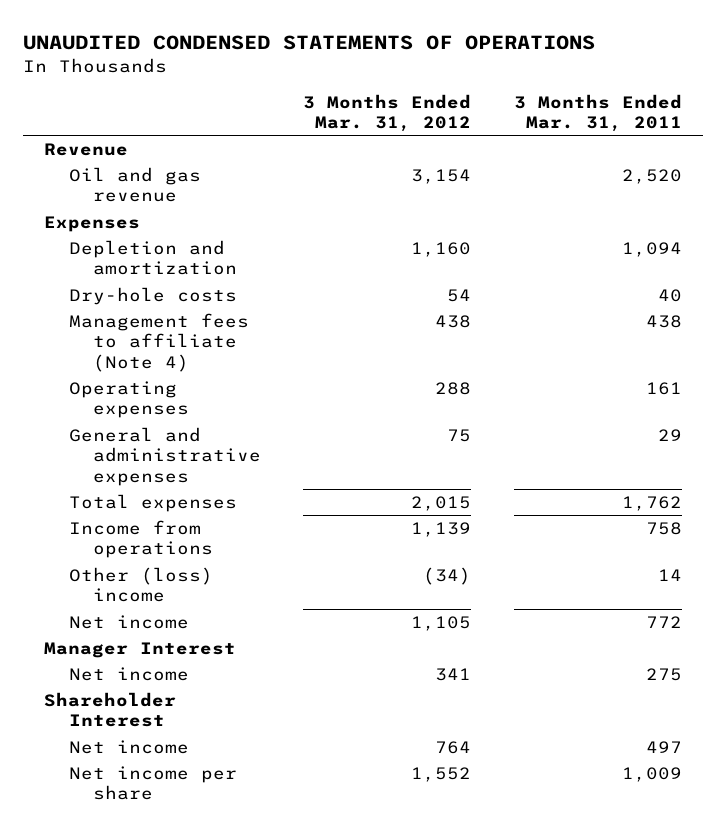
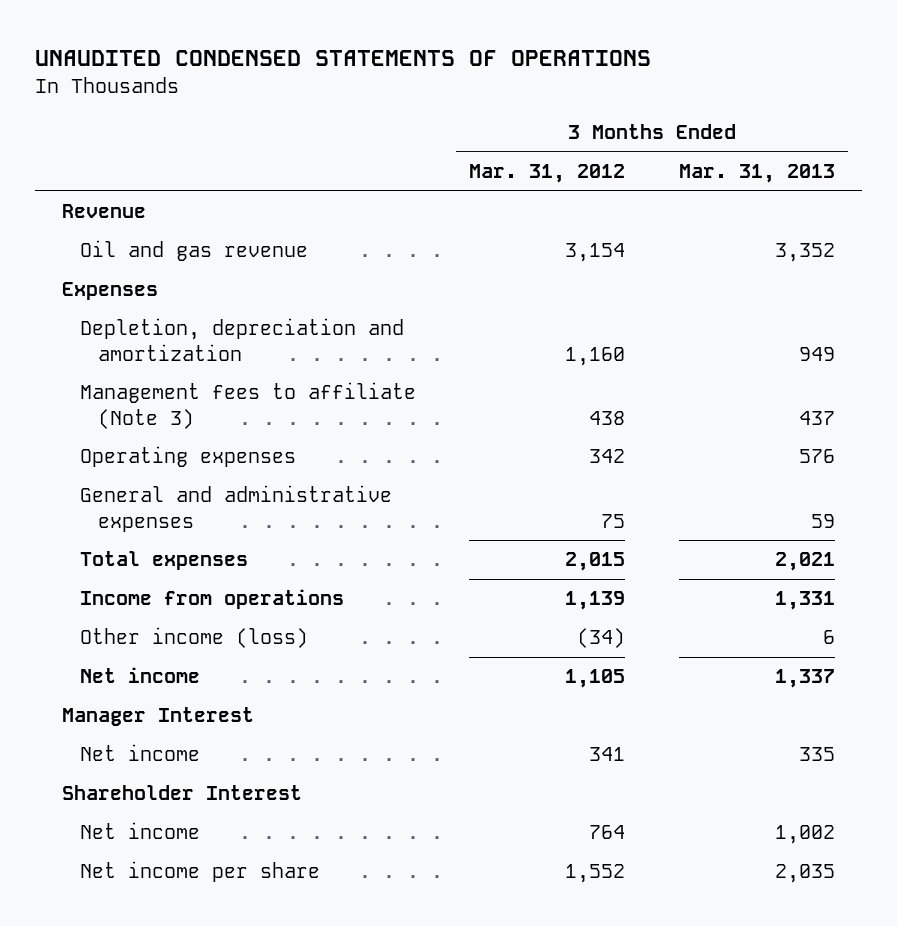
- | 3 Months Ended Mar. 31, 2012 | 3 Months Ended Mar. 31, 2011
+ | 3 Months Ended Mar. 31, 2012 | 3 Months Ended Mar. 31, 2013
- Depletion and amortization | 1,160 | 1,094
- Dry-hole costs | 54 | 40
- Management fees to affiliate (Note 4) | 438 | 438
- Operating expenses | 288 | 161
+ Depletion, depreciation and amortization | 1,160 | 949
+ Management fees to affiliate (Note 3) | 438 | 437
+ Operating expenses | 342 | 576
- Other (loss) income | (34) | 14
+ Other income (loss) | (34) | 6

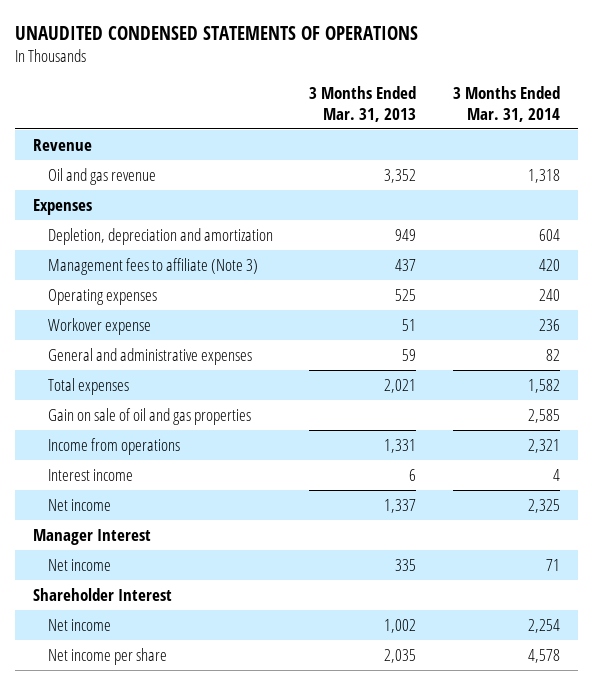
- | 3 Months Ended Mar. 31, 2012 | 3 Months Ended Mar. 31, 2013
+ | 3 Months Ended Mar. 31, 2013 | 3 Months Ended Mar. 31, 2014
- Operating expenses | 342 | 576
+ Operating expenses | 525 | 240
+ Workover expense | 51 | 236
+ Gain on sale of oil and gas properties | | 2,585
- Other income (loss) | (34) | 6
+ Interest income | 6 | 4

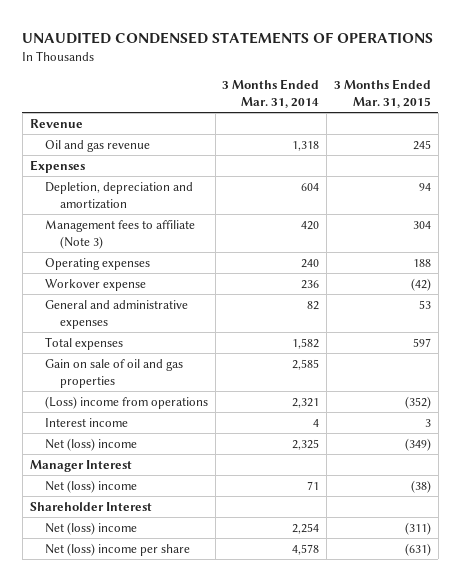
- | 3 Months Ended Mar. 31, 2013 | 3 Months Ended Mar. 31, 2014
+ | 3 Months Ended Mar. 31, 2014 | 3 Months Ended Mar. 31, 2015
- Income from operations | 1,331 | 2,321
+ (Loss) income from operations | 2,321 | (352)
- Net income | 1,337 | 2,325
+ Net (loss) income | 2,325 | (349)
- Net income | 335 | 71
+ Net (loss) income | 71 | (38)
- Net income | 1,002 | 2,254
- Net income per share | 2,035 | 4,578
+ Net (loss) income | 2,254 | (311)
+ Net (loss) income per share | 4,578 | (631)

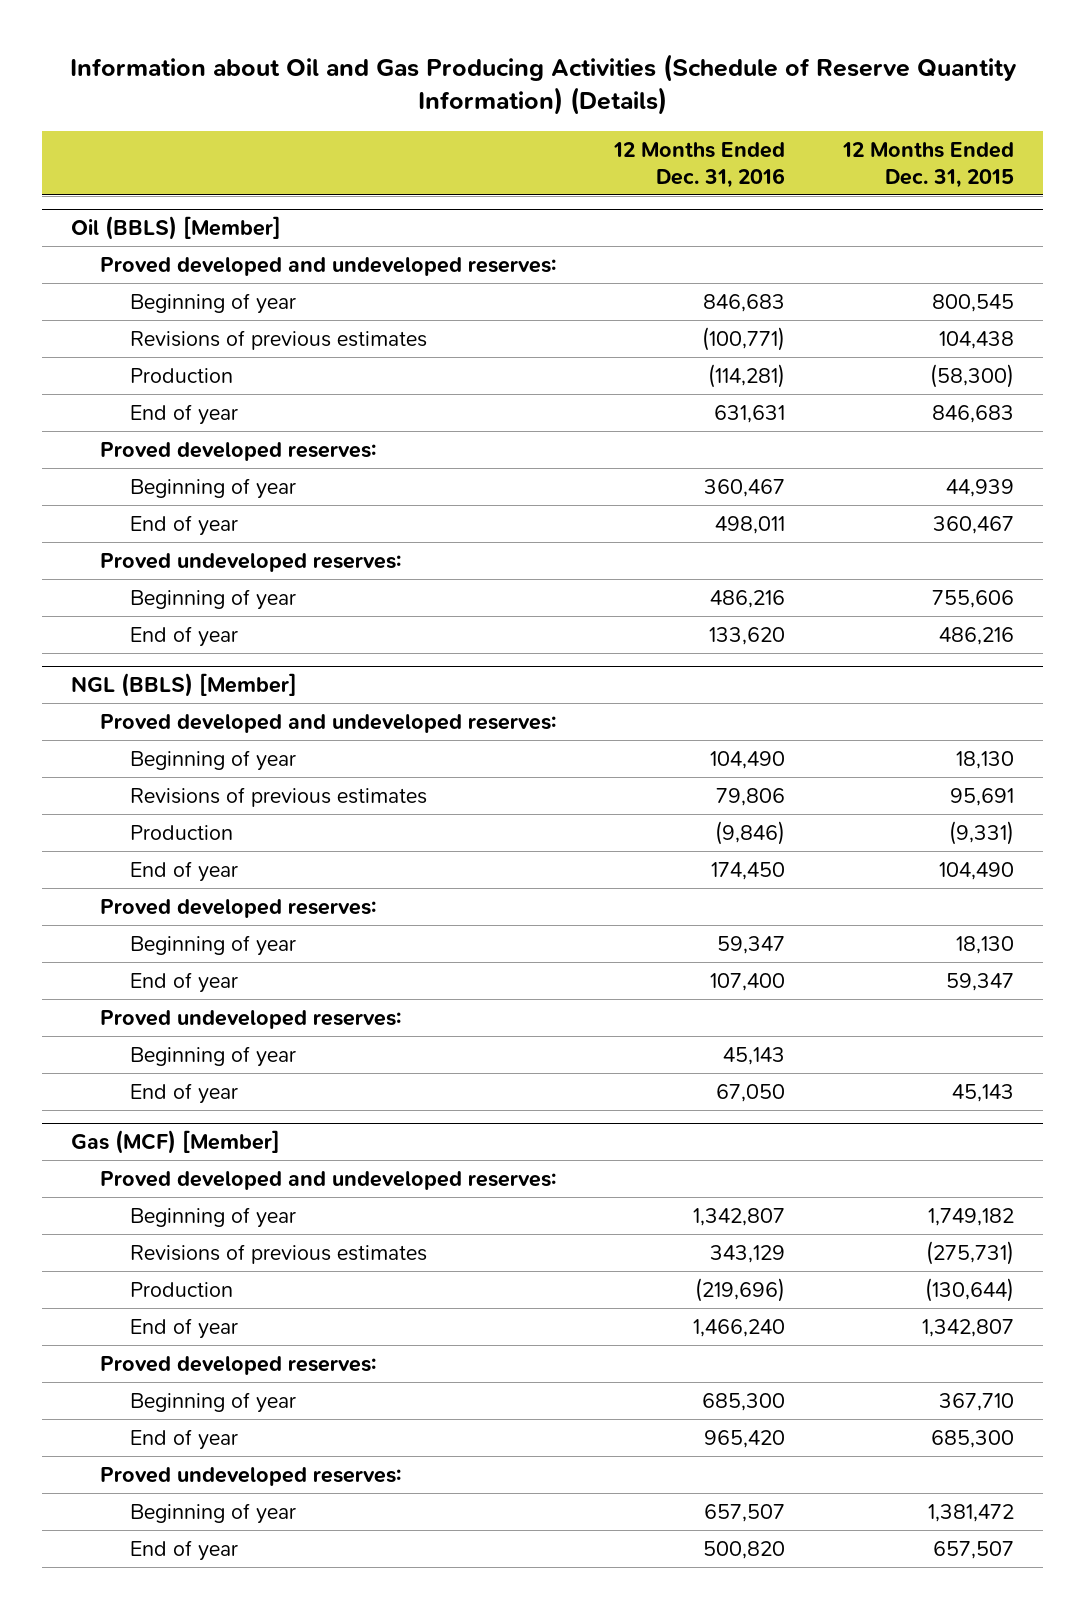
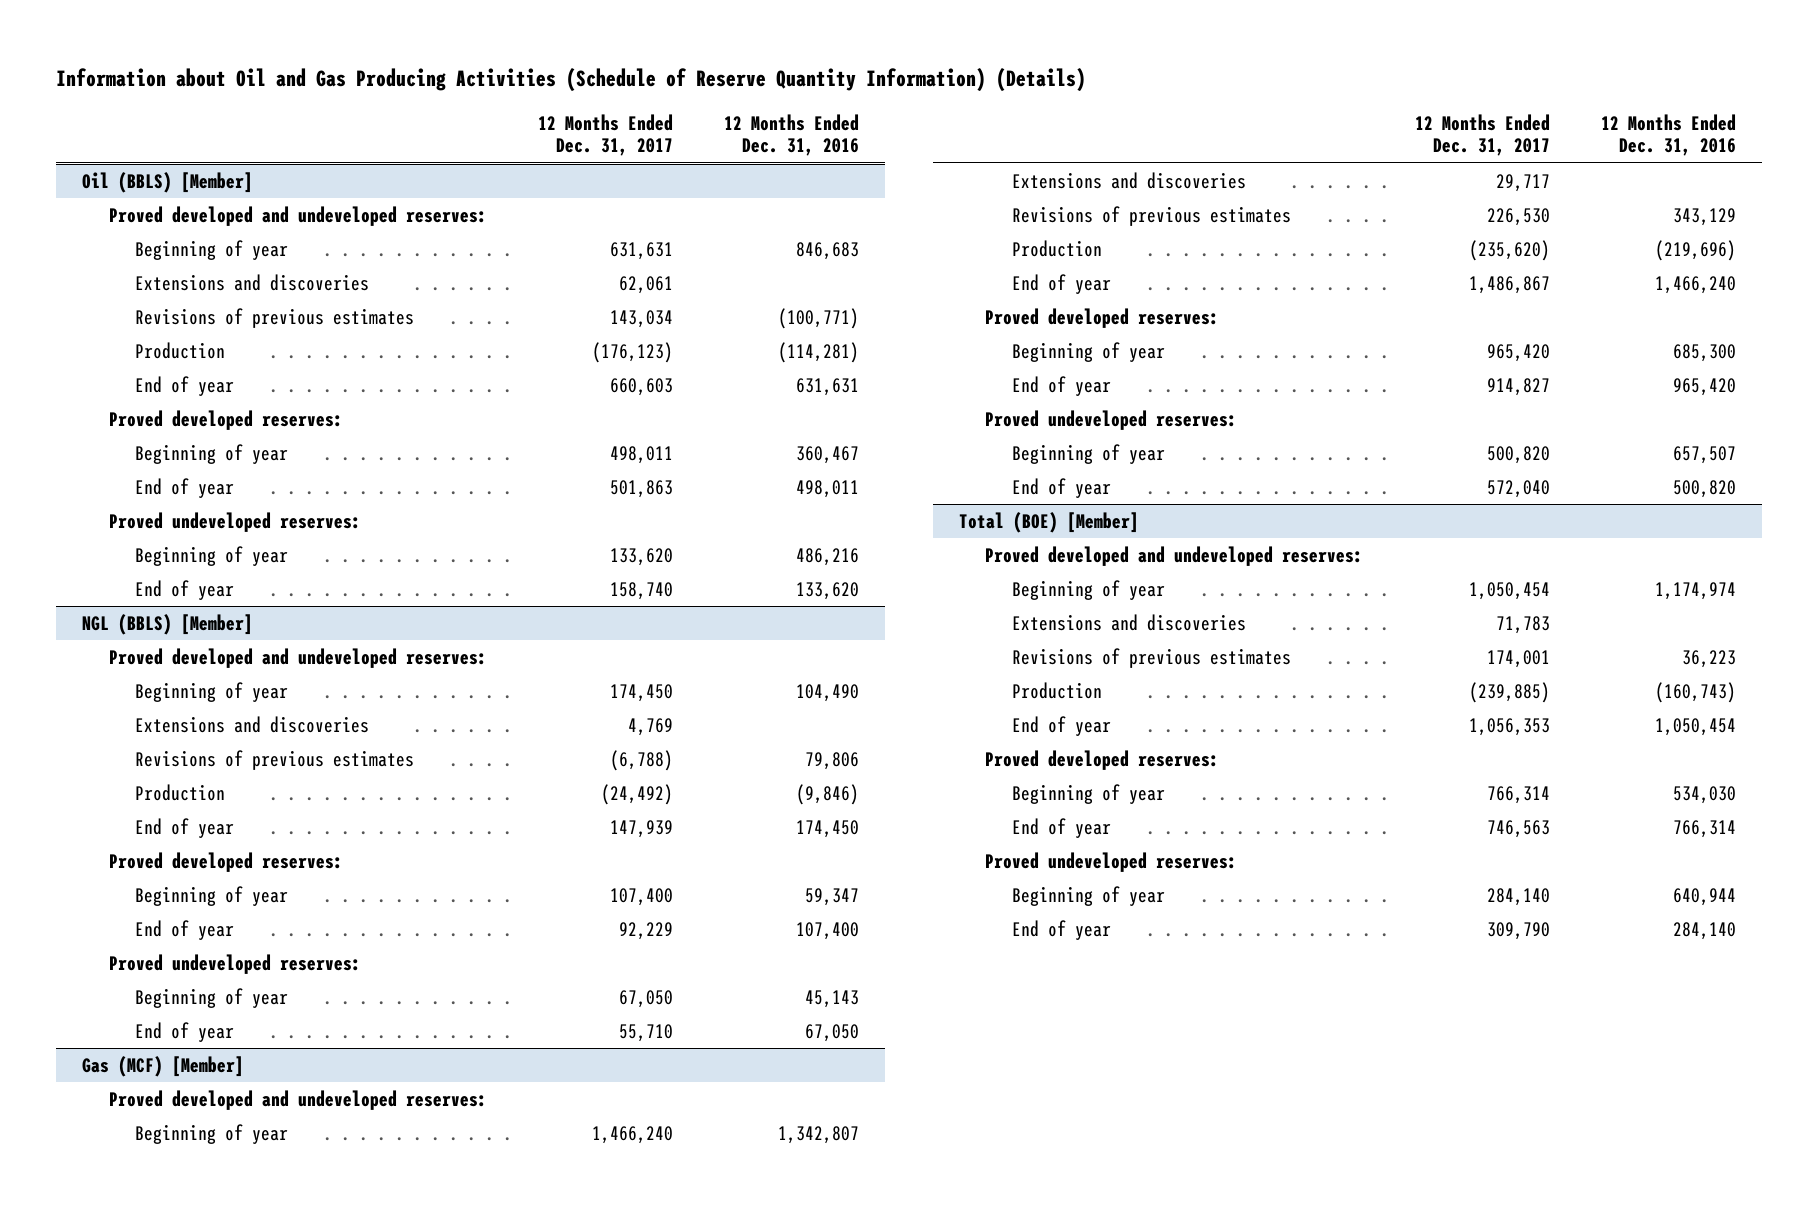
- | 12 Months Ended Dec. 31, 2016 | 12 Months Ended Dec. 31, 2015
+ | 12 Months Ended Dec. 31, 2017 | 12 Months Ended Dec. 31, 2016
@ Oil (BBLS) [Member]
+ Extensions and discoveries | 62,061 |
@ NGL (BBLS) [Member]
+ Extensions and discoveries | 4,769 |
@ Gas (MCF) [Member]
+ Extensions and discoveries | 29,717 |
+ Total (BOE) [Member]
+ Proved developed and undeveloped reserves:
+ Beginning of year | 1,050,454 | 1,174,974
+ Extensions and discoveries | 71,783 |
+ Revisions of previous estimates | 174,001 | 36,223
+ Production | (239,885) | (160,743)
+ End of year | 1,056,353 | 1,050,454
+ Proved developed reserves:
+ Beginning of year | 766,314 | 534,030
+ End of year | 746,563 | 766,314
+ Proved undeveloped reserves:
+ Beginning of year | 284,140 | 640,944
+ End of year | 309,790 | 284,140

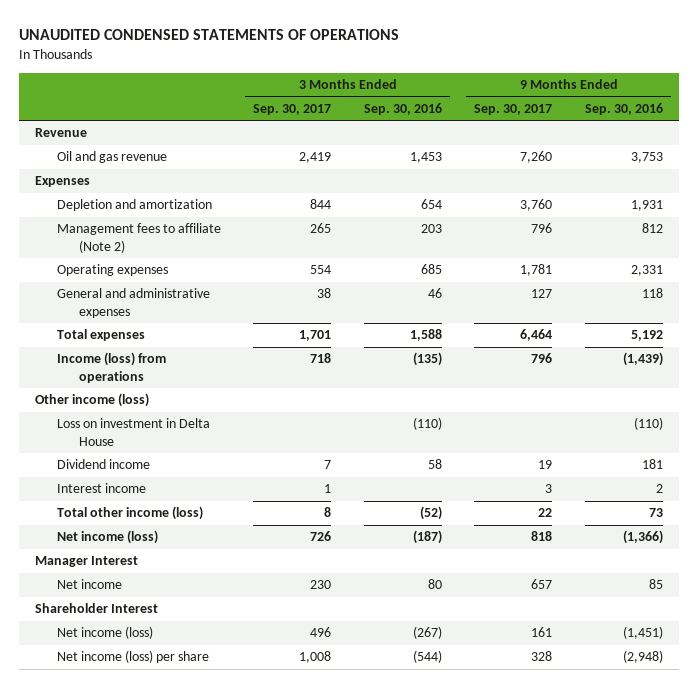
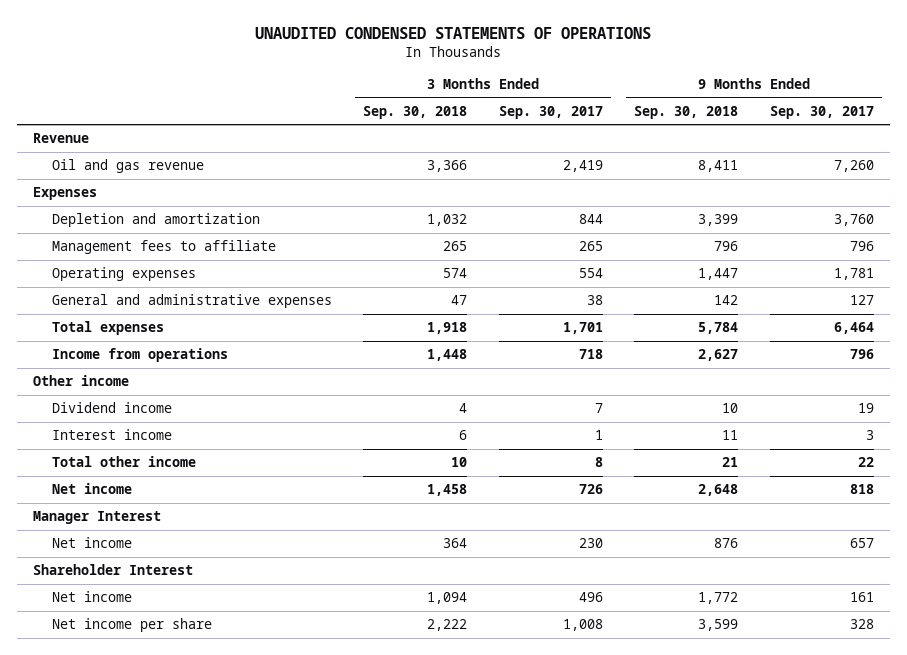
- | 3 Months Ended Sep. 30, 2017 | 3 Months Ended Sep. 30, 2016 | 9 Months Ended Sep. 30, 2017 | 9 Months Ended Sep. 30, 2016
+ | 3 Months Ended Sep. 30, 2018 | 3 Months Ended Sep. 30, 2017 | 9 Months Ended Sep. 30, 2018 | 9 Months Ended Sep. 30, 2017
- Management fees to affiliate (Note 2) | 265 | 203 | 796 | 812
+ Management fees to affiliate | 265 | 265 | 796 | 796
- Income (loss) from operations | 718 | (135) | 796 | (1,439)
- Other income (loss)
- Loss on investment in Delta House | | (110) | | (110)
+ Income from operations | 1,448 | 718 | 2,627 | 796
+ Other income
- Total other income (loss) | 8 | (52) | 22 | 73
- Net income (loss) | 726 | (187) | 818 | (1,366)
+ Total other income | 10 | 8 | 21 | 22
+ Net income | 1,458 | 726 | 2,648 | 818
- Net income (loss) | 496 | (267) | 161 | (1,451)
- Net income (loss) per share | 1,008 | (544) | 328 | (2,948)
+ Net income | 1,094 | 496 | 1,772 | 161
+ Net income per share | 2,222 | 1,008 | 3,599 | 328

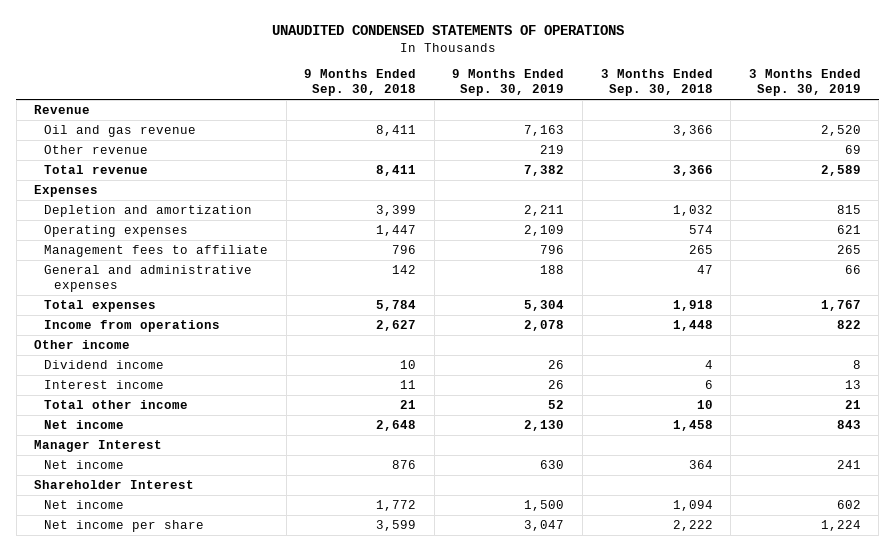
- | 3 Months Ended Sep. 30, 2018 | 3 Months Ended Sep. 30, 2017 | 9 Months Ended Sep. 30, 2018 | 9 Months Ended Sep. 30, 2017
+ | 9 Months Ended Sep. 30, 2018 | 9 Months Ended Sep. 30, 2019 | 3 Months Ended Sep. 30, 2018 | 3 Months Ended Sep. 30, 2019
+ Other revenue | | 219 | | 69
+ Total revenue | 8,411 | 7,382 | 3,366 | 2,589
moved down: Management fees to affiliate | 796 | 796 | 265 | 265

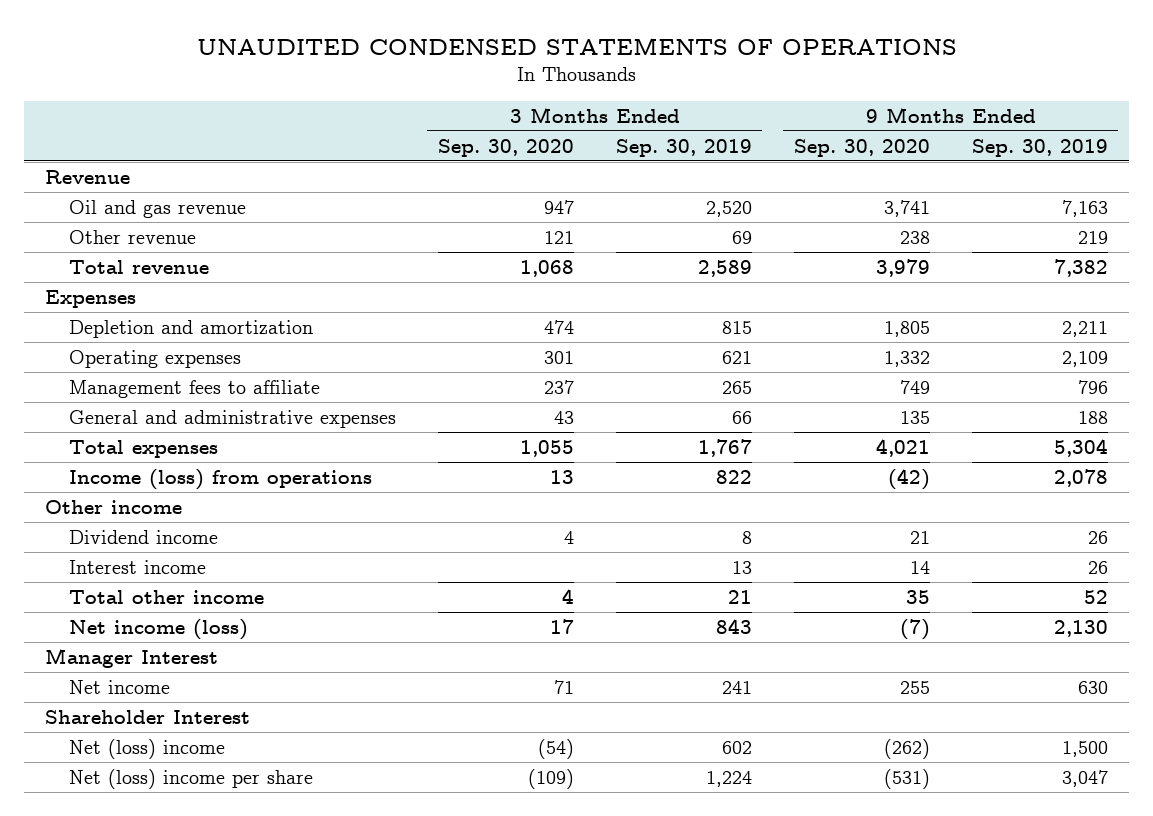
- | 9 Months Ended Sep. 30, 2018 | 9 Months Ended Sep. 30, 2019 | 3 Months Ended Sep. 30, 2018 | 3 Months Ended Sep. 30, 2019
+ | 3 Months Ended Sep. 30, 2020 | 3 Months Ended Sep. 30, 2019 | 9 Months Ended Sep. 30, 2020 | 9 Months Ended Sep. 30, 2019
- Income from operations | 2,627 | 2,078 | 1,448 | 822
+ Income (loss) from operations | 13 | 822 | (42) | 2,078
- Net income | 2,648 | 2,130 | 1,458 | 843
+ Net income (loss) | 17 | 843 | (7) | 2,130
- Net income | 1,772 | 1,500 | 1,094 | 602
- Net income per share | 3,599 | 3,047 | 2,222 | 1,224
+ Net (loss) income | (54) | 602 | (262) | 1,500
+ Net (loss) income per share | (109) | 1,224 | (531) | 3,047

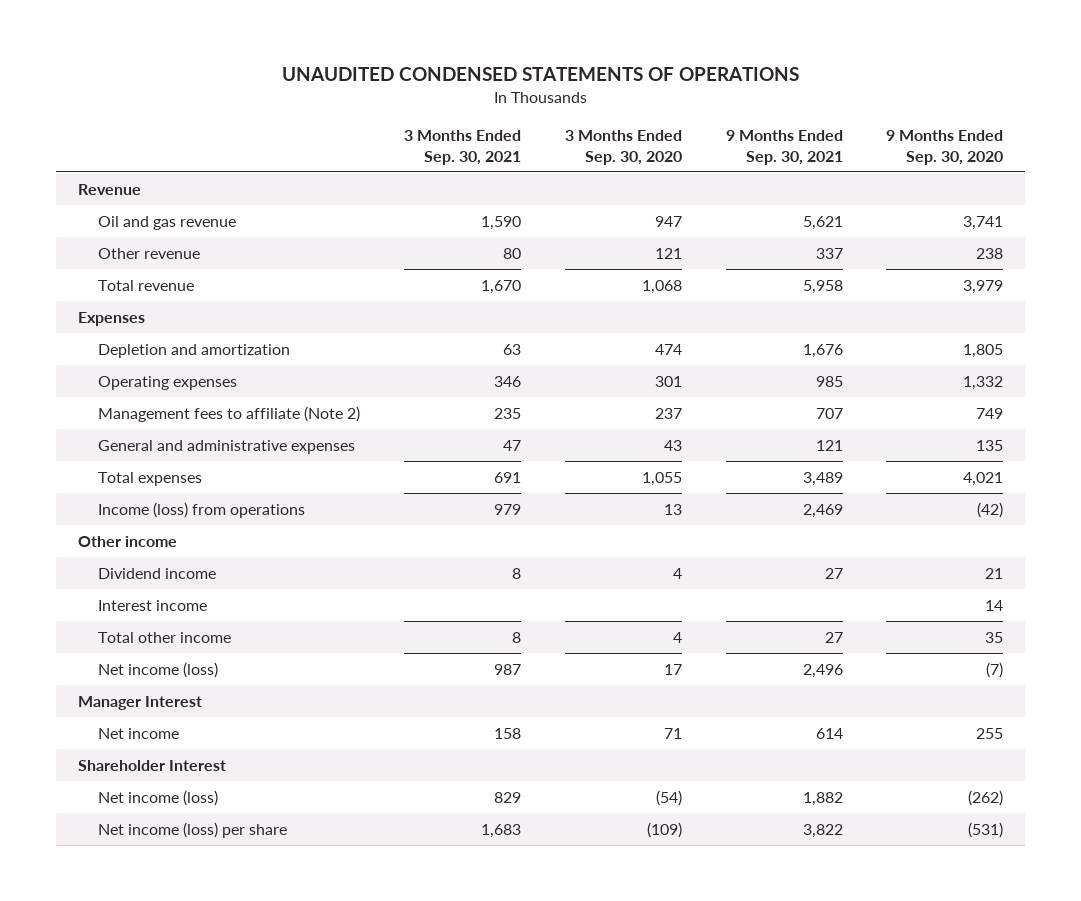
- | 3 Months Ended Sep. 30, 2020 | 3 Months Ended Sep. 30, 2019 | 9 Months Ended Sep. 30, 2020 | 9 Months Ended Sep. 30, 2019
+ | 3 Months Ended Sep. 30, 2021 | 3 Months Ended Sep. 30, 2020 | 9 Months Ended Sep. 30, 2021 | 9 Months Ended Sep. 30, 2020
- Management fees to affiliate | 237 | 265 | 749 | 796
+ Management fees to affiliate (Note 2) | 235 | 237 | 707 | 749
- Net (loss) income | (54) | 602 | (262) | 1,500
- Net (loss) income per share | (109) | 1,224 | (531) | 3,047
+ Net income (loss) | 829 | (54) | 1,882 | (262)
+ Net income (loss) per share | 1,683 | (109) | 3,822 | (531)

